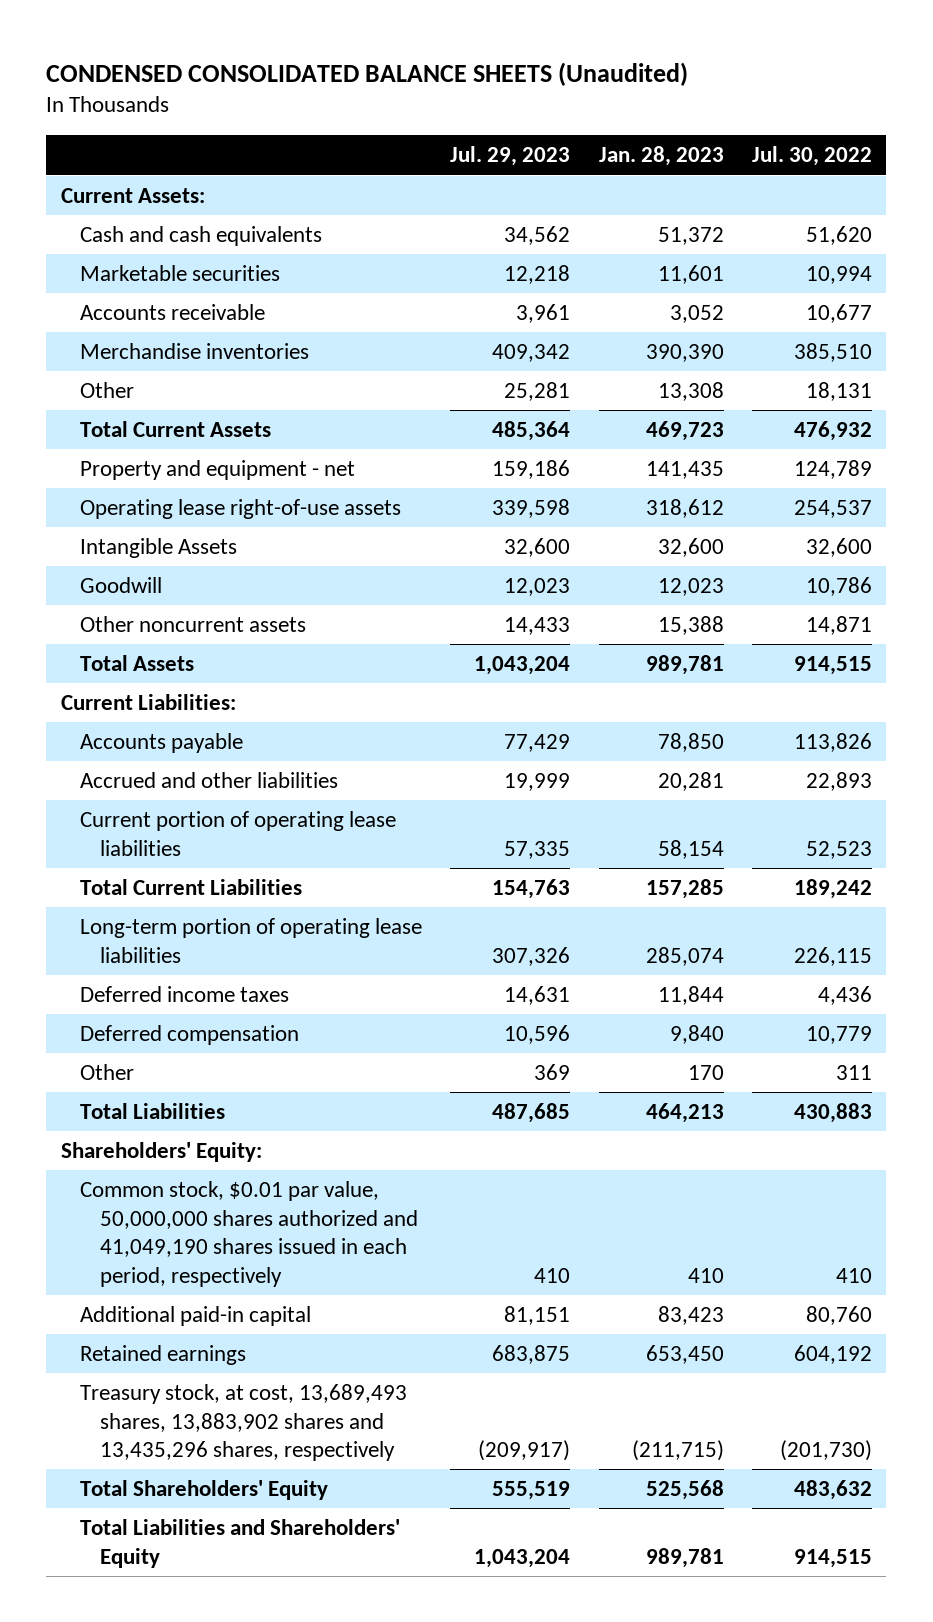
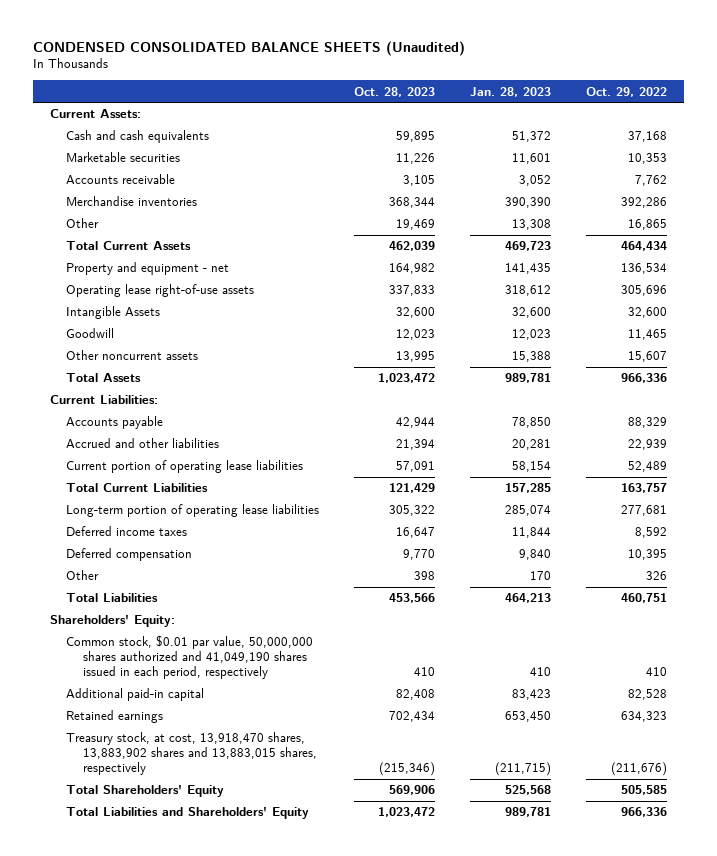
- | Jul. 29, 2023 | Jan. 28, 2023 | Jul. 30, 2022
+ | Oct. 28, 2023 | Jan. 28, 2023 | Oct. 29, 2022
- Treasury stock, at cost, 13,689,493 shares, 13,883,902 shares and 13,435,296 shares, respectively | (209,917) | (211,715) | (201,730)
+ Treasury stock, at cost, 13,918,470 shares, 13,883,902 shares and 13,883,015 shares, respectively | (215,346) | (211,715) | (211,676)

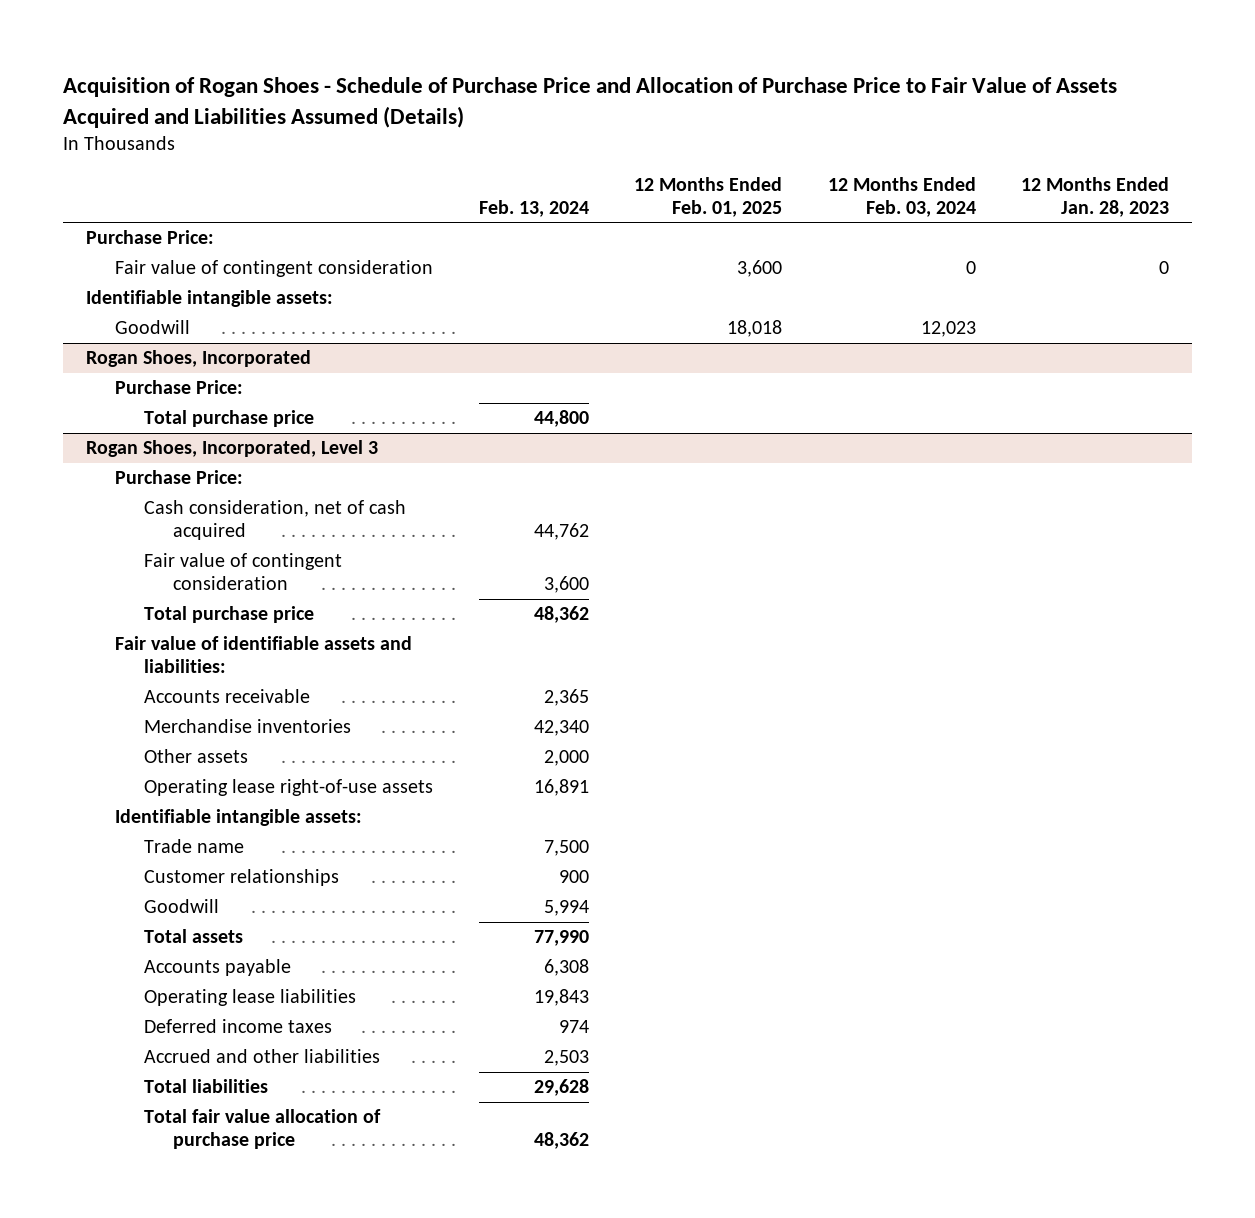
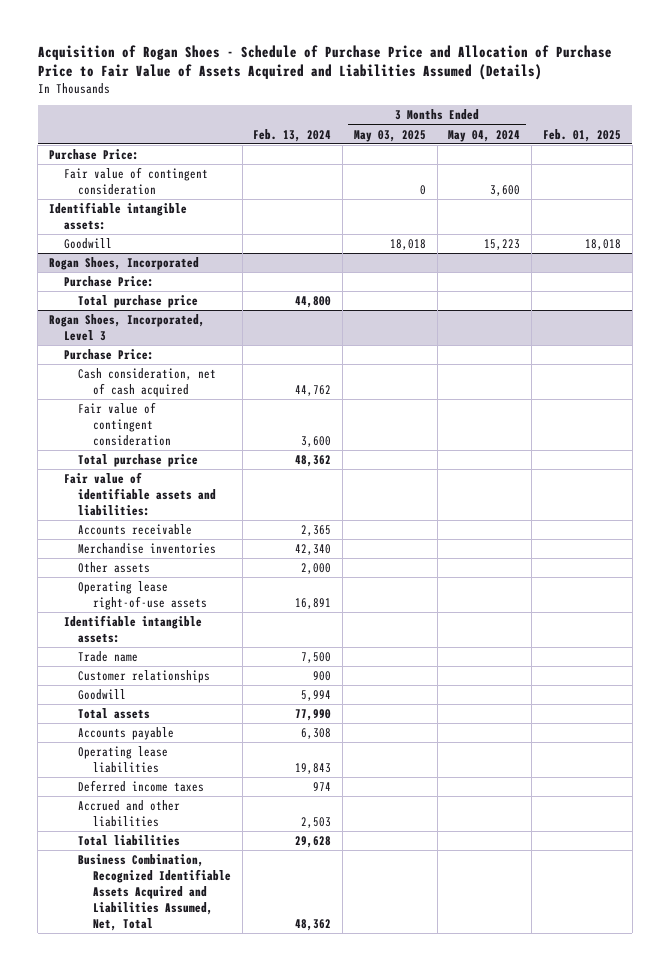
- | Feb. 13, 2024 | 12 Months Ended Feb. 01, 2025 | 12 Months Ended Feb. 03, 2024 | 12 Months Ended Jan. 28, 2023
+ | Feb. 13, 2024 | 3 Months Ended May 03, 2025 | 3 Months Ended May 04, 2024 | Feb. 01, 2025
@ Rogan Shoes, Incorporated, Level 3
- Total fair value allocation of purchase price | 48,362 | | |
+ Business Combination, Recognized Identifiable Assets Acquired and Liabilities Assumed, Net, Total | 48,362 | | |

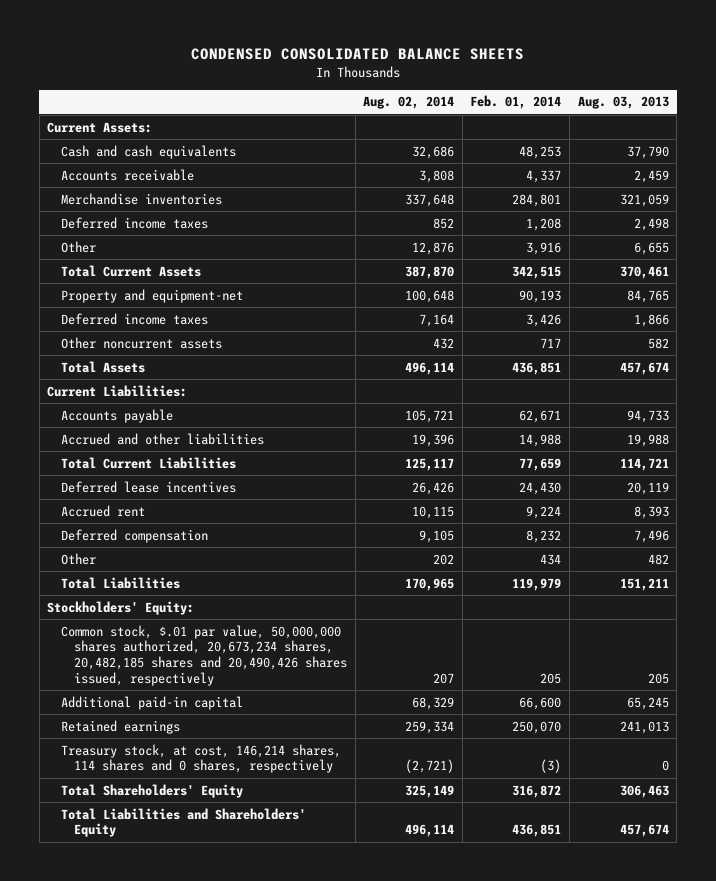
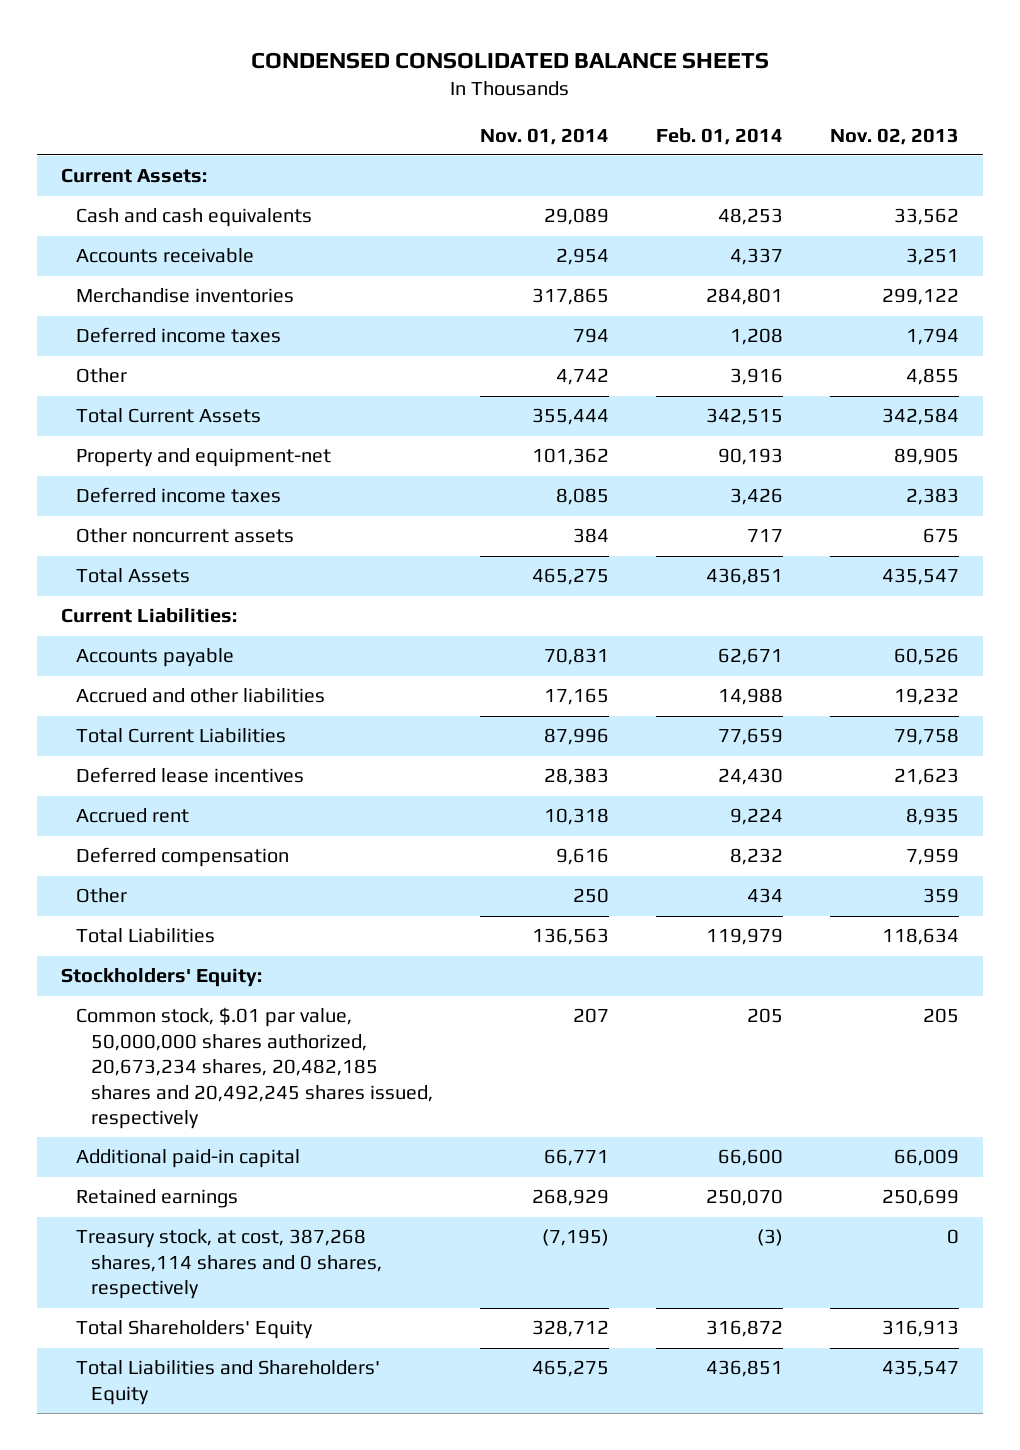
- | Aug. 02, 2014 | Feb. 01, 2014 | Aug. 03, 2013
+ | Nov. 01, 2014 | Feb. 01, 2014 | Nov. 02, 2013
- Common stock, $.01 par value, 50,000,000 shares authorized, 20,673,234 shares, 20,482,185 shares and 20,490,426 shares issued, respectively | 207 | 205 | 205
+ Common stock, $.01 par value, 50,000,000 shares authorized, 20,673,234 shares, 20,482,185 shares and 20,492,245 shares issued, respectively | 207 | 205 | 205
- Treasury stock, at cost, 146,214 shares, 114 shares and 0 shares, respectively | (2,721) | (3) | 0
+ Treasury stock, at cost, 387,268 shares,114 shares and 0 shares, respectively | (7,195) | (3) | 0

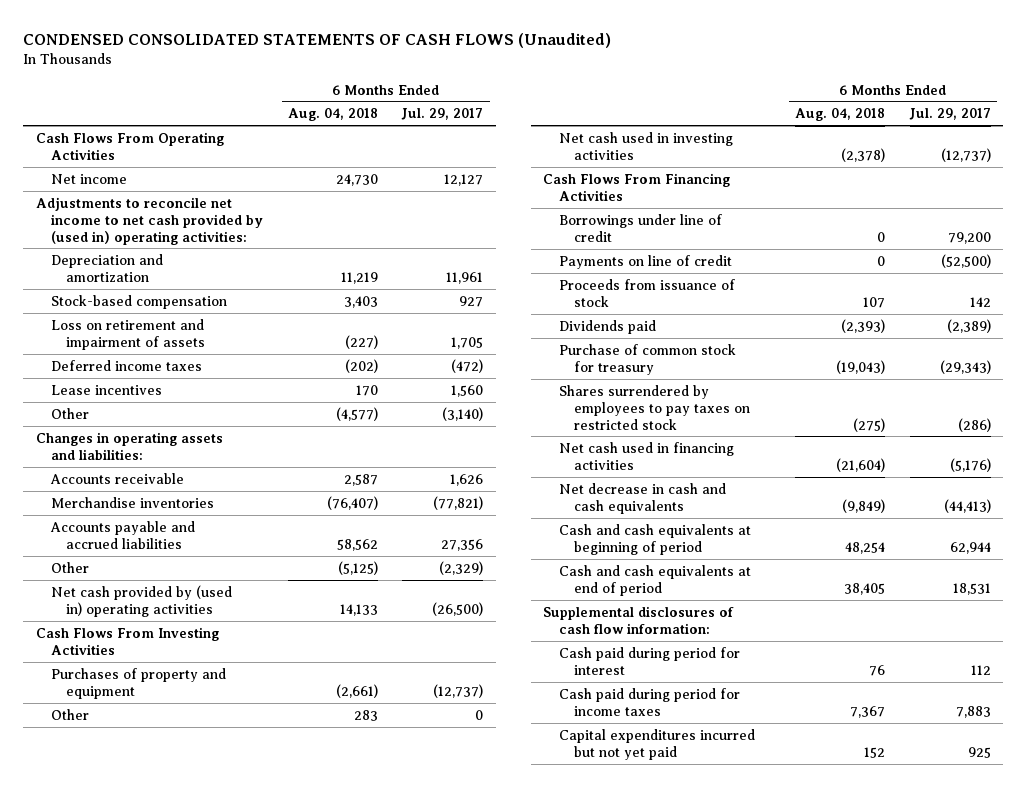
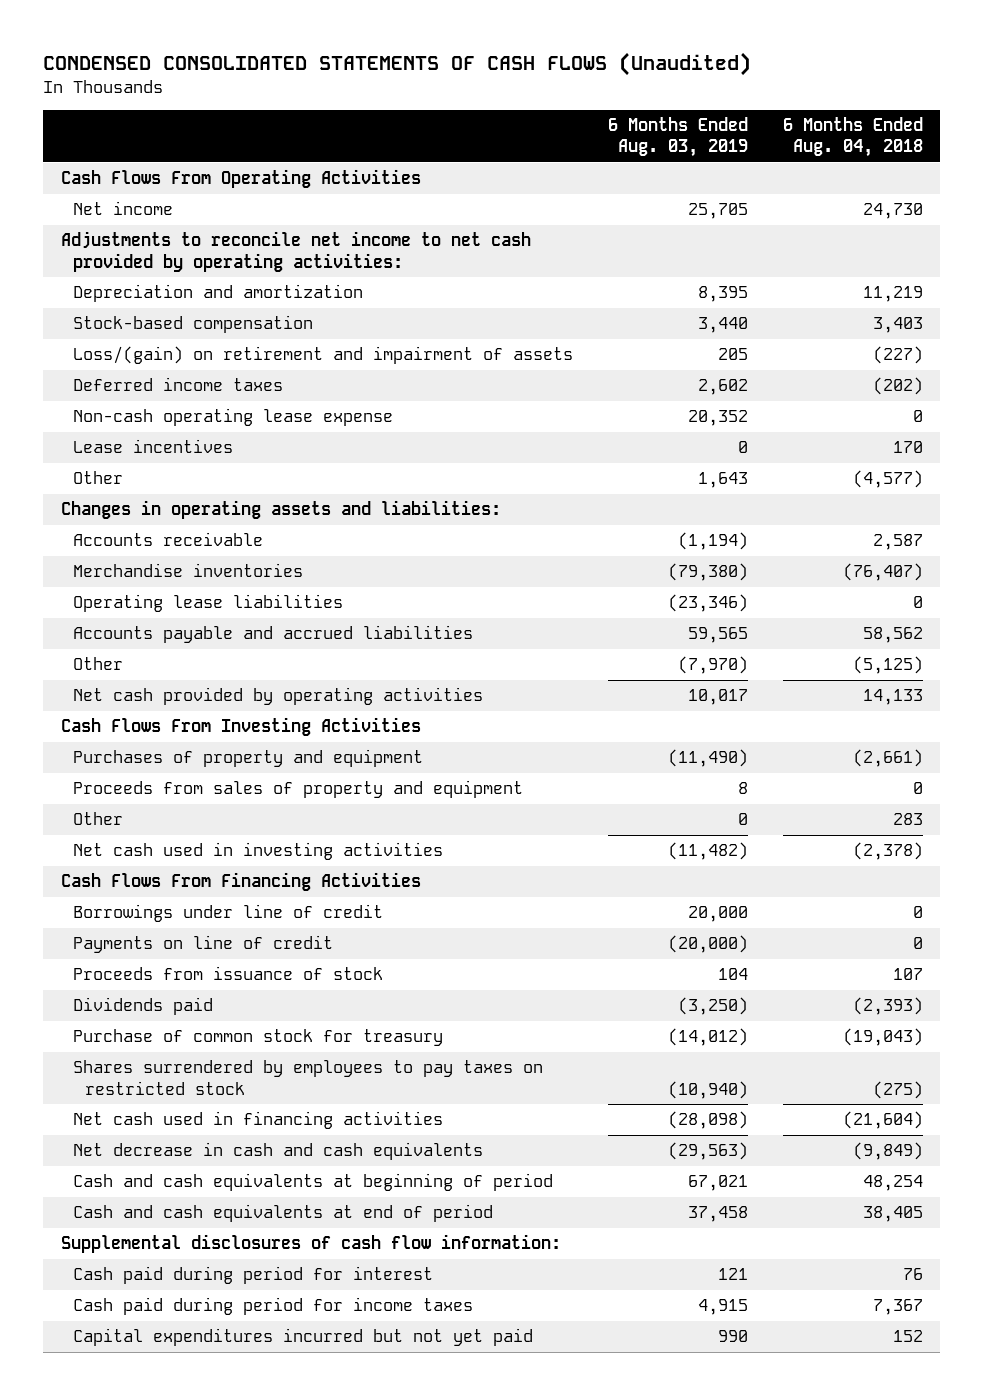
- | 6 Months Ended Aug. 04, 2018 | 6 Months Ended Jul. 29, 2017
+ | 6 Months Ended Aug. 03, 2019 | 6 Months Ended Aug. 04, 2018
- Adjustments to reconcile net income to net cash provided by (used in) operating activities:
+ Adjustments to reconcile net income to net cash provided by operating activities:
- Loss on retirement and impairment of assets | (227) | 1,705
+ Loss/(gain) on retirement and impairment of assets | 205 | (227)
+ Non-cash operating lease expense | 20,352 | 0
+ Operating lease liabilities | (23,346) | 0
- Net cash provided by (used in) operating activities | 14,133 | (26,500)
+ Net cash provided by operating activities | 10,017 | 14,133
+ Proceeds from sales of property and equipment | 8 | 0

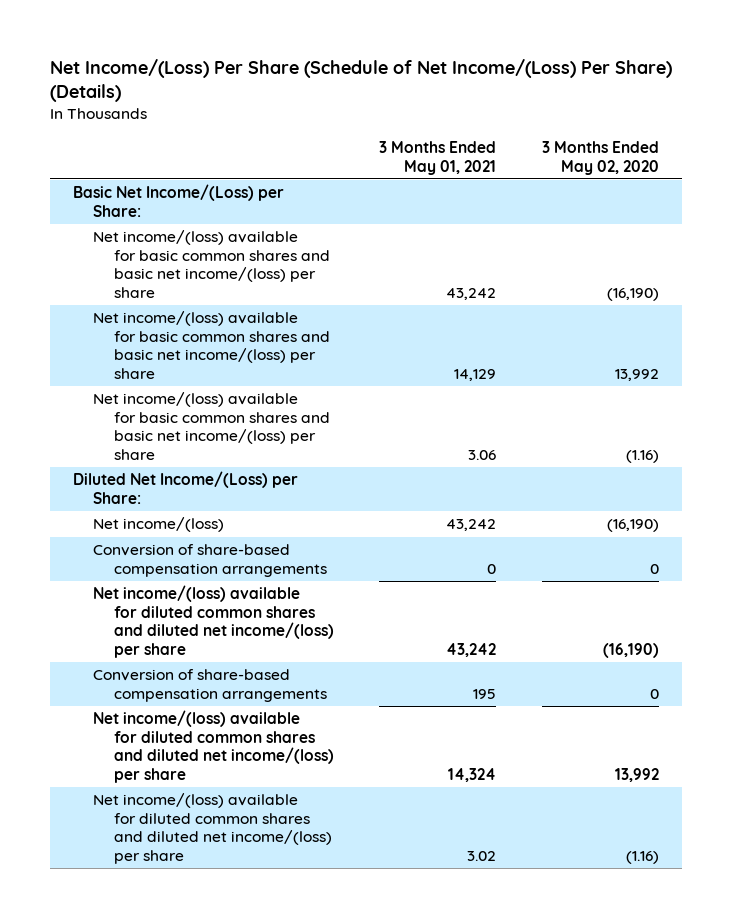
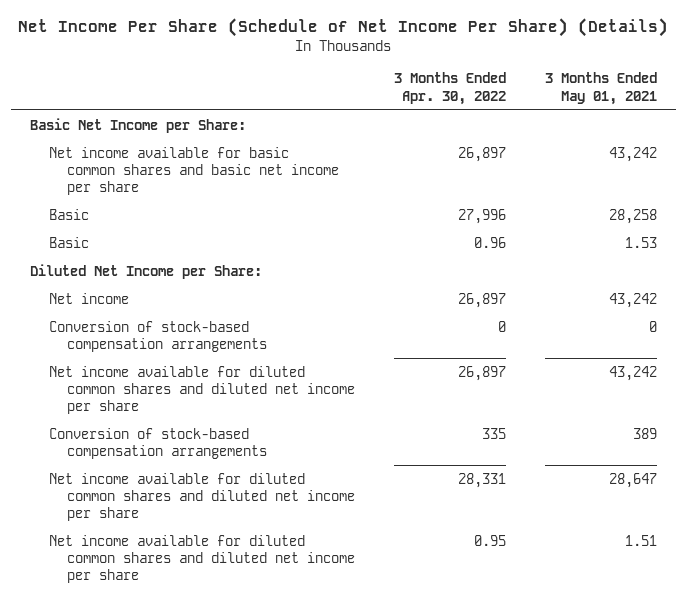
- Net Income/(Loss) Per Share (Schedule of Net Income/(Loss) Per Share) (Details)
+ Net Income Per Share (Schedule of Net Income Per Share) (Details)
- | 3 Months Ended May 01, 2021 | 3 Months Ended May 02, 2020
+ | 3 Months Ended Apr. 30, 2022 | 3 Months Ended May 01, 2021
- Basic Net Income/(Loss) per Share:
- Net income/(loss) available for basic common shares and basic net income/(loss) per share | 43,242 | (16,190)
- Net income/(loss) available for basic common shares and basic net income/(loss) per share | 14,129 | 13,992
- Net income/(loss) available for basic common shares and basic net income/(loss) per share | 3.06 | (1.16)
- Diluted Net Income/(Loss) per Share:
- Net income/(loss) | 43,242 | (16,190)
- Conversion of share-based compensation arrangements | 0 | 0
- Net income/(loss) available for diluted common shares and diluted net income/(loss) per share | 43,242 | (16,190)
- Conversion of share-based compensation arrangements | 195 | 0
- Net income/(loss) available for diluted common shares and diluted net income/(loss) per share | 14,324 | 13,992
- Net income/(loss) available for diluted common shares and diluted net income/(loss) per share | 3.02 | (1.16)
+ Basic Net Income per Share:
+ Net income available for basic common shares and basic net income per share | 26,897 | 43,242
+ Basic | 27,996 | 28,258
+ Basic | 0.96 | 1.53
+ Diluted Net Income per Share:
+ Net income | 26,897 | 43,242
+ Conversion of stock-based compensation arrangements | 0 | 0
+ Net income available for diluted common shares and diluted net income per share | 26,897 | 43,242
+ Conversion of stock-based compensation arrangements | 335 | 389
+ Net income available for diluted common shares and diluted net income per share | 28,331 | 28,647
+ Net income available for diluted common shares and diluted net income per share | 0.95 | 1.51

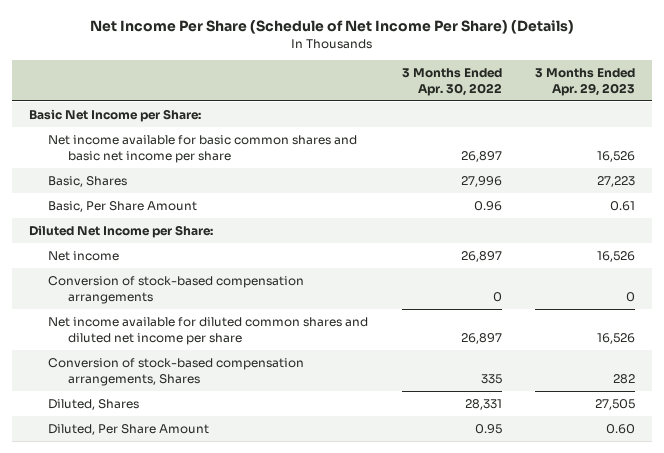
- | 3 Months Ended Apr. 30, 2022 | 3 Months Ended May 01, 2021
+ | 3 Months Ended Apr. 30, 2022 | 3 Months Ended Apr. 29, 2023
- Basic | 27,996 | 28,258
- Basic | 0.96 | 1.53
+ Basic, Shares | 27,996 | 27,223
+ Basic, Per Share Amount | 0.96 | 0.61
- Conversion of stock-based compensation arrangements | 335 | 389
- Net income available for diluted common shares and diluted net income per share | 28,331 | 28,647
- Net income available for diluted common shares and diluted net income per share | 0.95 | 1.51
+ Conversion of stock-based compensation arrangements, Shares | 335 | 282
+ Diluted, Shares | 28,331 | 27,505
+ Diluted, Per Share Amount | 0.95 | 0.60

